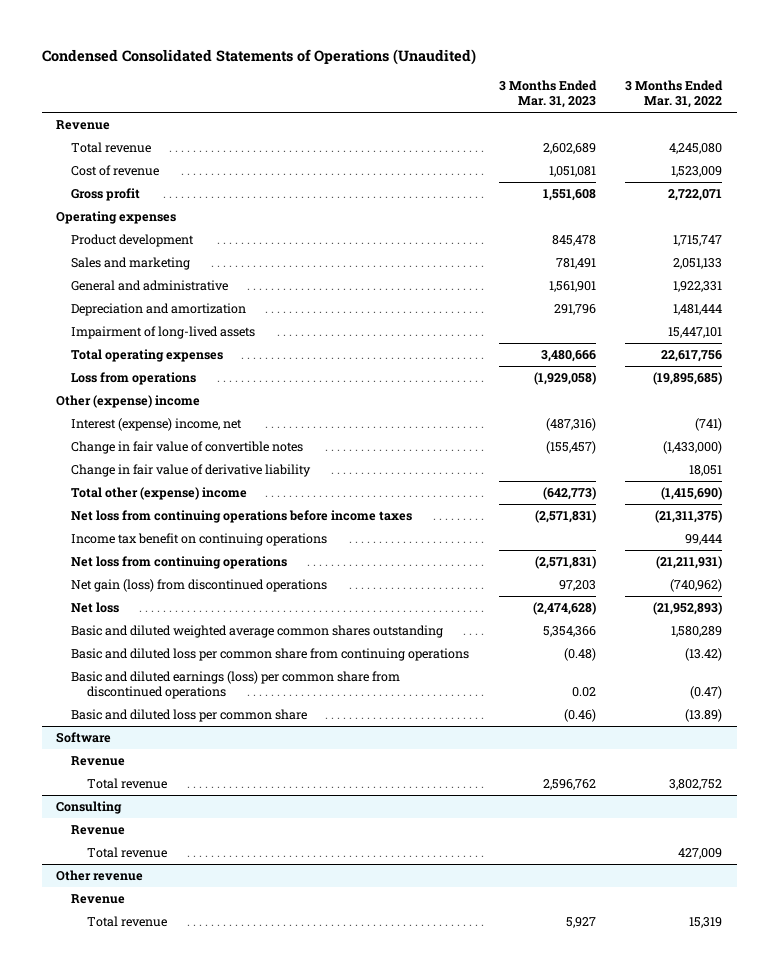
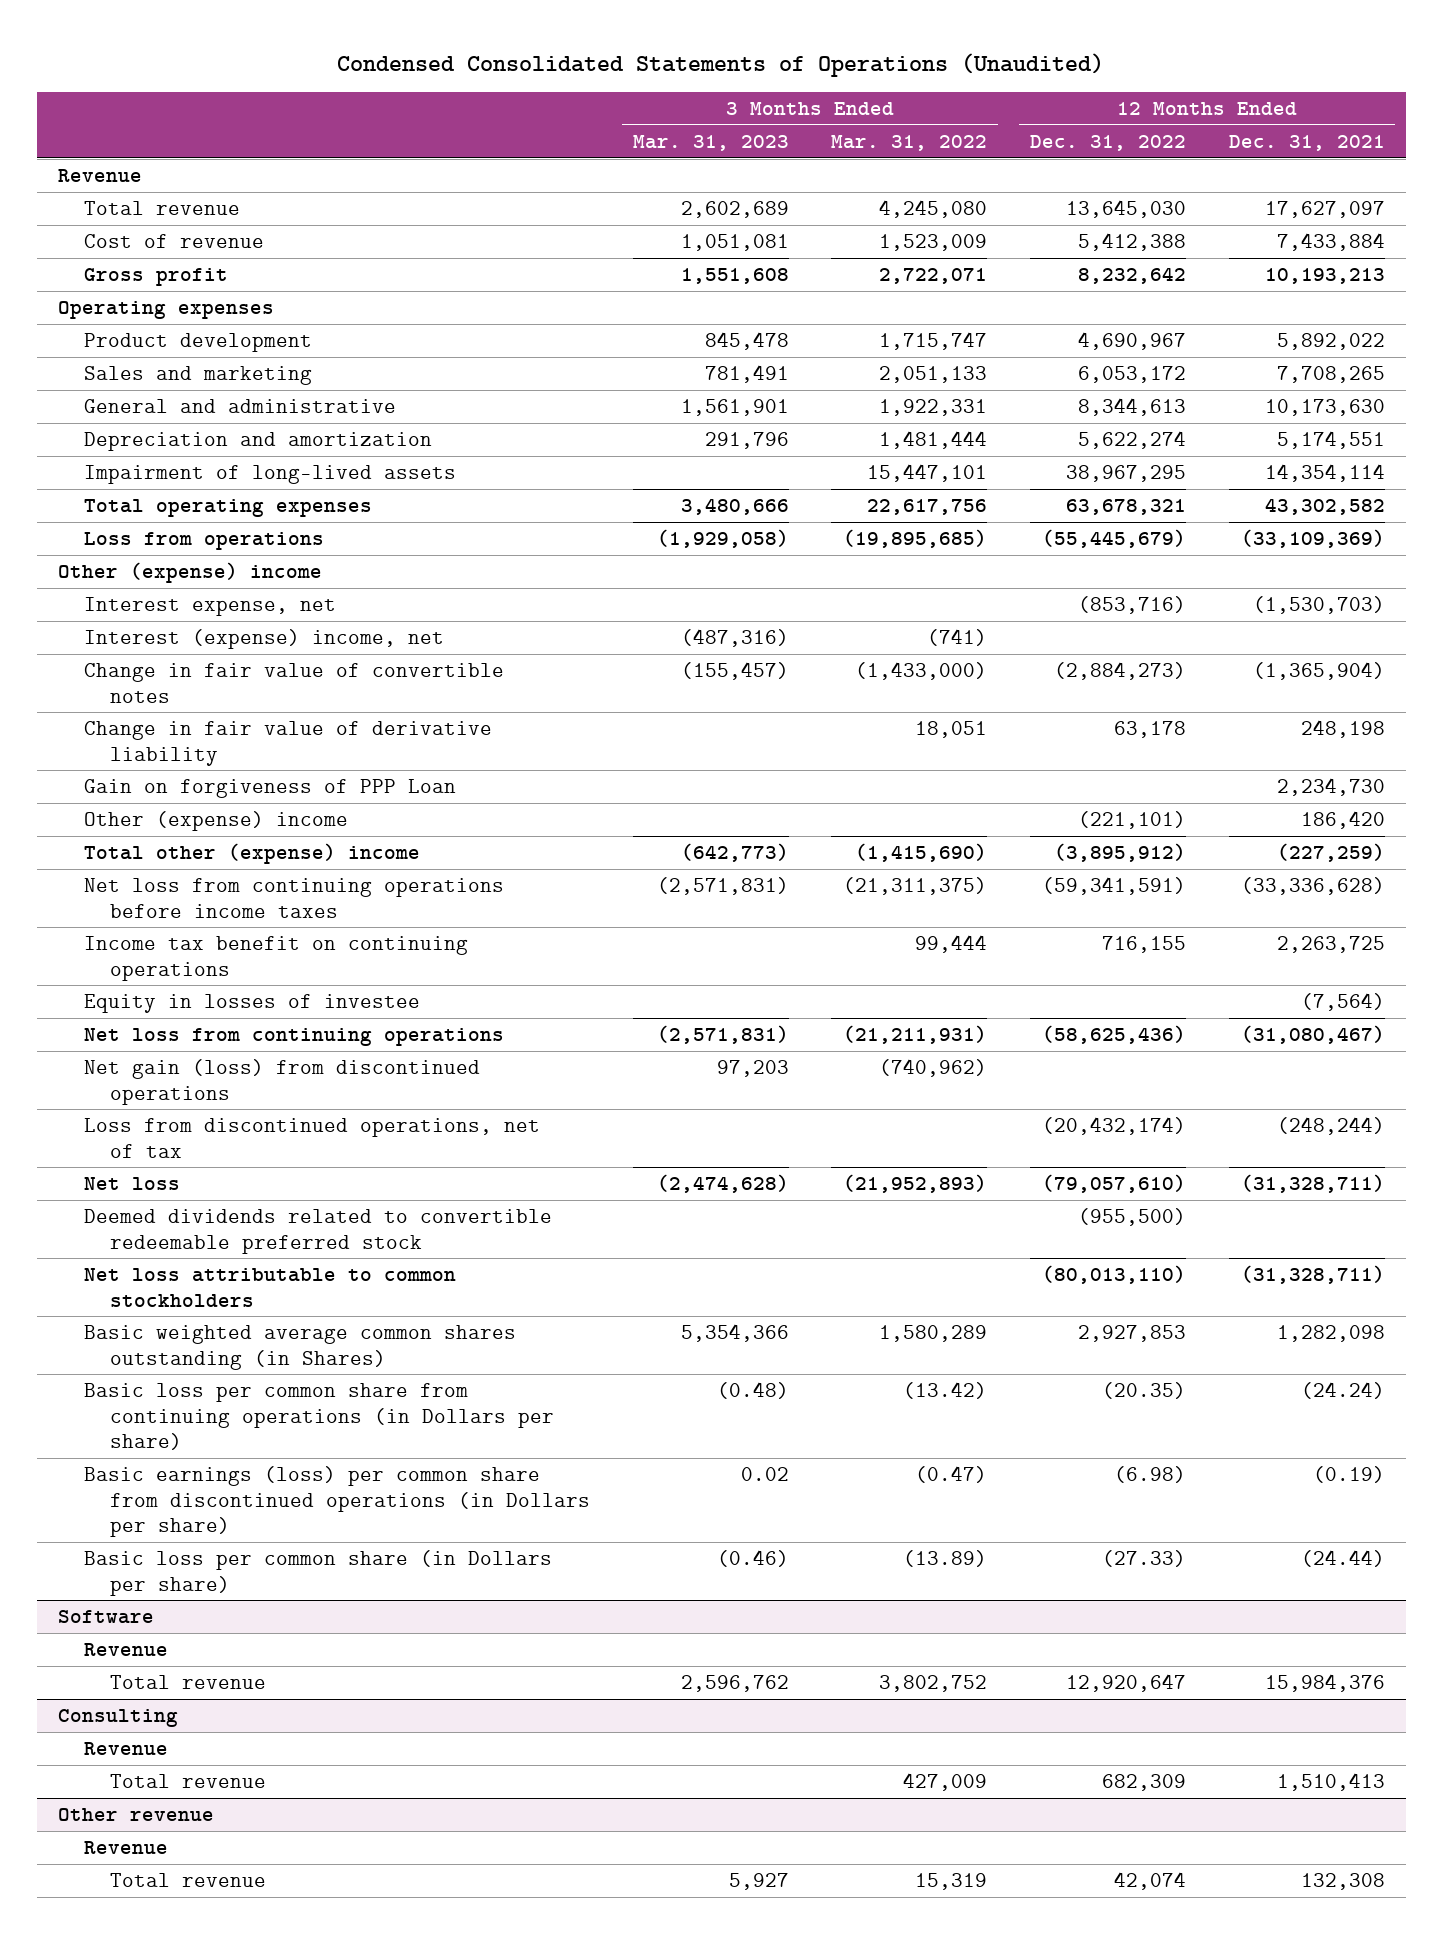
- | 3 Months Ended Mar. 31, 2023 | 3 Months Ended Mar. 31, 2022
+ | 3 Months Ended Mar. 31, 2023 | 3 Months Ended Mar. 31, 2022 | 12 Months Ended Dec. 31, 2022 | 12 Months Ended Dec. 31, 2021
+ Interest expense, net | | | (853,716) | (1,530,703)
+ Gain on forgiveness of PPP Loan | | | | 2,234,730
+ Other (expense) income | | | (221,101) | 186,420
+ Equity in losses of investee | | | | (7,564)
+ Loss from discontinued operations, net of tax | | | (20,432,174) | (248,244)
- Basic and diluted weighted average common shares outstanding | 5,354,366 | 1,580,289
- Basic and diluted loss per common share from continuing operations | (0.48) | (13.42)
- Basic and diluted earnings (loss) per common share from discontinued operations | 0.02 | (0.47)
- Basic and diluted loss per common share | (0.46) | (13.89)
+ Deemed dividends related to convertible redeemable preferred stock | | | (955,500) |
+ Net loss attributable to common stockholders | | | (80,013,110) | (31,328,711)
+ Basic weighted average common shares outstanding (in Shares) | 5,354,366 | 1,580,289 | 2,927,853 | 1,282,098
+ Basic loss per common share from continuing operations (in Dollars per share) | (0.48) | (13.42) | (20.35) | (24.24)
+ Basic earnings (loss) per common share from discontinued operations (in Dollars per share) | 0.02 | (0.47) | (6.98) | (0.19)
+ Basic loss per common share (in Dollars per share) | (0.46) | (13.89) | (27.33) | (24.44)

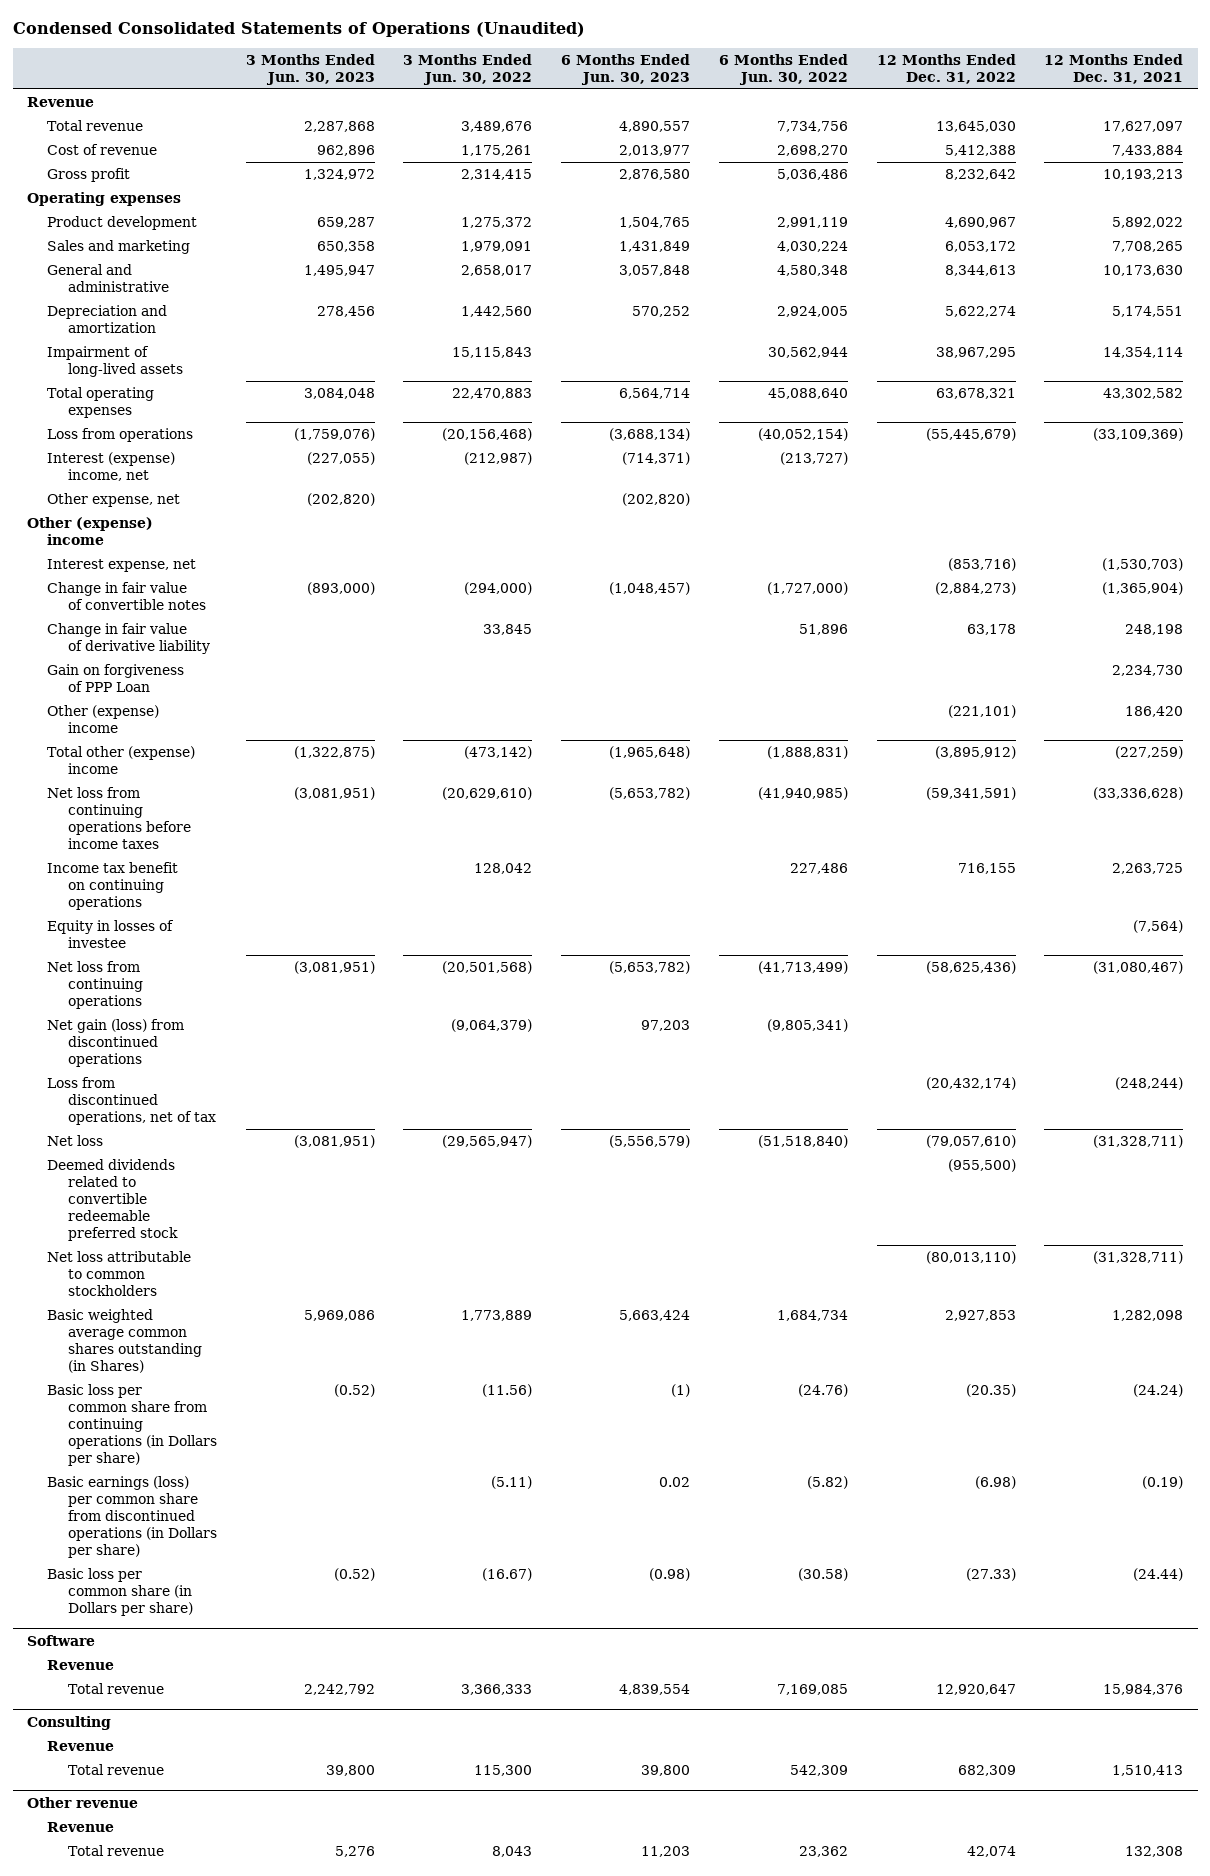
- | 3 Months Ended Mar. 31, 2023 | 3 Months Ended Mar. 31, 2022 | 12 Months Ended Dec. 31, 2022 | 12 Months Ended Dec. 31, 2021
+ | 3 Months Ended Jun. 30, 2023 | 3 Months Ended Jun. 30, 2022 | 6 Months Ended Jun. 30, 2023 | 6 Months Ended Jun. 30, 2022 | 12 Months Ended Dec. 31, 2022 | 12 Months Ended Dec. 31, 2021
moved up: Interest (expense) income, net | (227,055) | (212,987) | (714,371) | (213,727) | |
+ Other expense, net | (202,820) | | (202,820) | | |

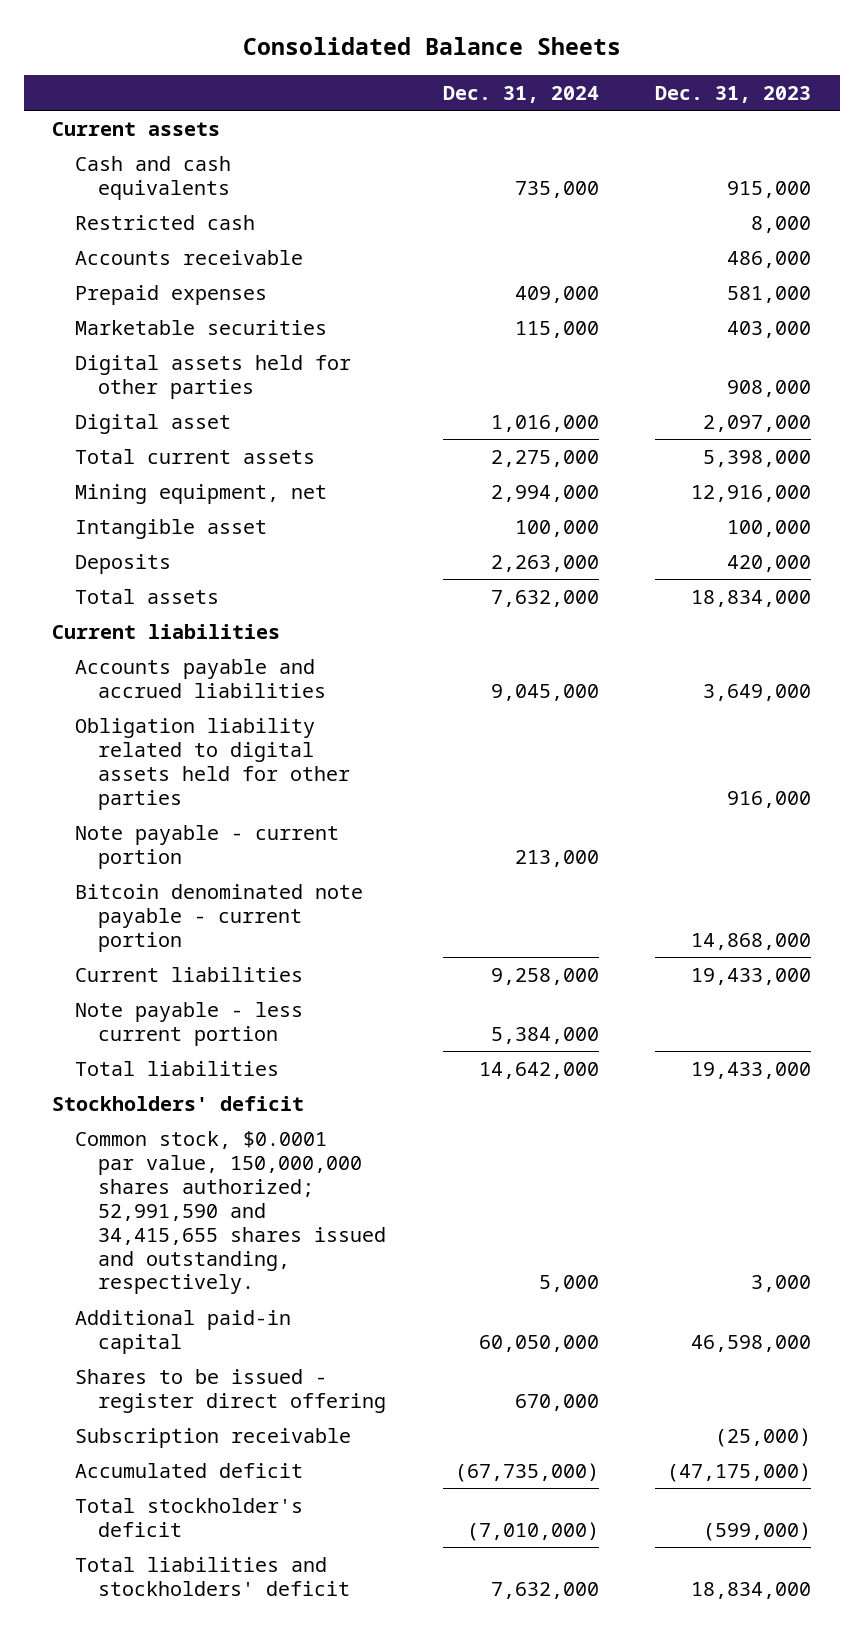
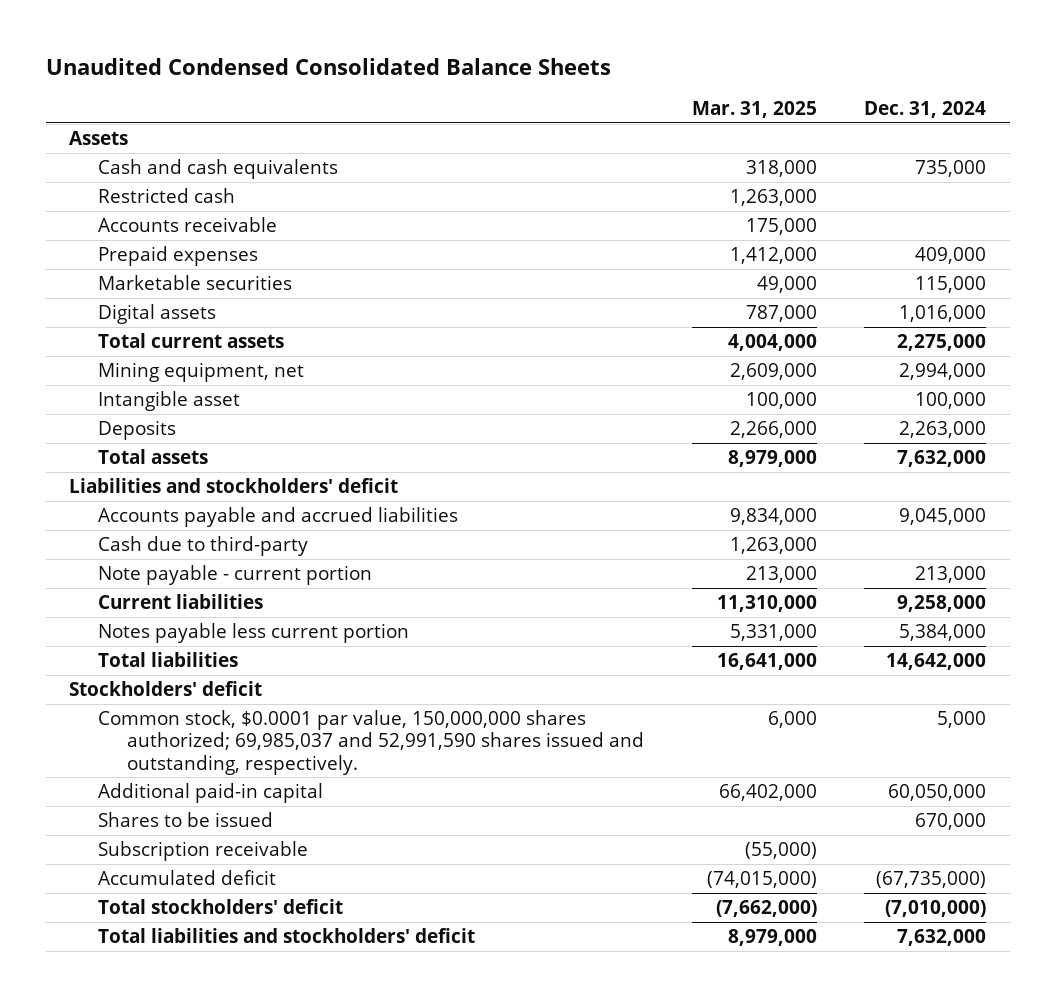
- Consolidated Balance Sheets
+ Unaudited Condensed Consolidated Balance Sheets
- | Dec. 31, 2024 | Dec. 31, 2023
+ | Mar. 31, 2025 | Dec. 31, 2024
- Current assets
+ Assets
- Digital assets held for other parties | | 908,000
- Digital asset | 1,016,000 | 2,097,000
+ Digital assets | 787,000 | 1,016,000
- Current liabilities
+ Liabilities and stockholders' deficit
- Obligation liability related to digital assets held for other parties | | 916,000
+ Cash due to third-party | 1,263,000 |
- Bitcoin denominated note payable - current portion | | 14,868,000
- Note payable - less current portion | 5,384,000 |
+ Notes payable less current portion | 5,331,000 | 5,384,000
- Common stock, $0.0001 par value, 150,000,000 shares authorized; 52,991,590 and 34,415,655 shares issued and outstanding, respectively. | 5,000 | 3,000
+ Common stock, $0.0001 par value, 150,000,000 shares authorized; 69,985,037 and 52,991,590 shares issued and outstanding, respectively. | 6,000 | 5,000
- Shares to be issued - register direct offering | 670,000 |
+ Shares to be issued | | 670,000
- Total stockholder's deficit | (7,010,000) | (599,000)
+ Total stockholders' deficit | (7,662,000) | (7,010,000)

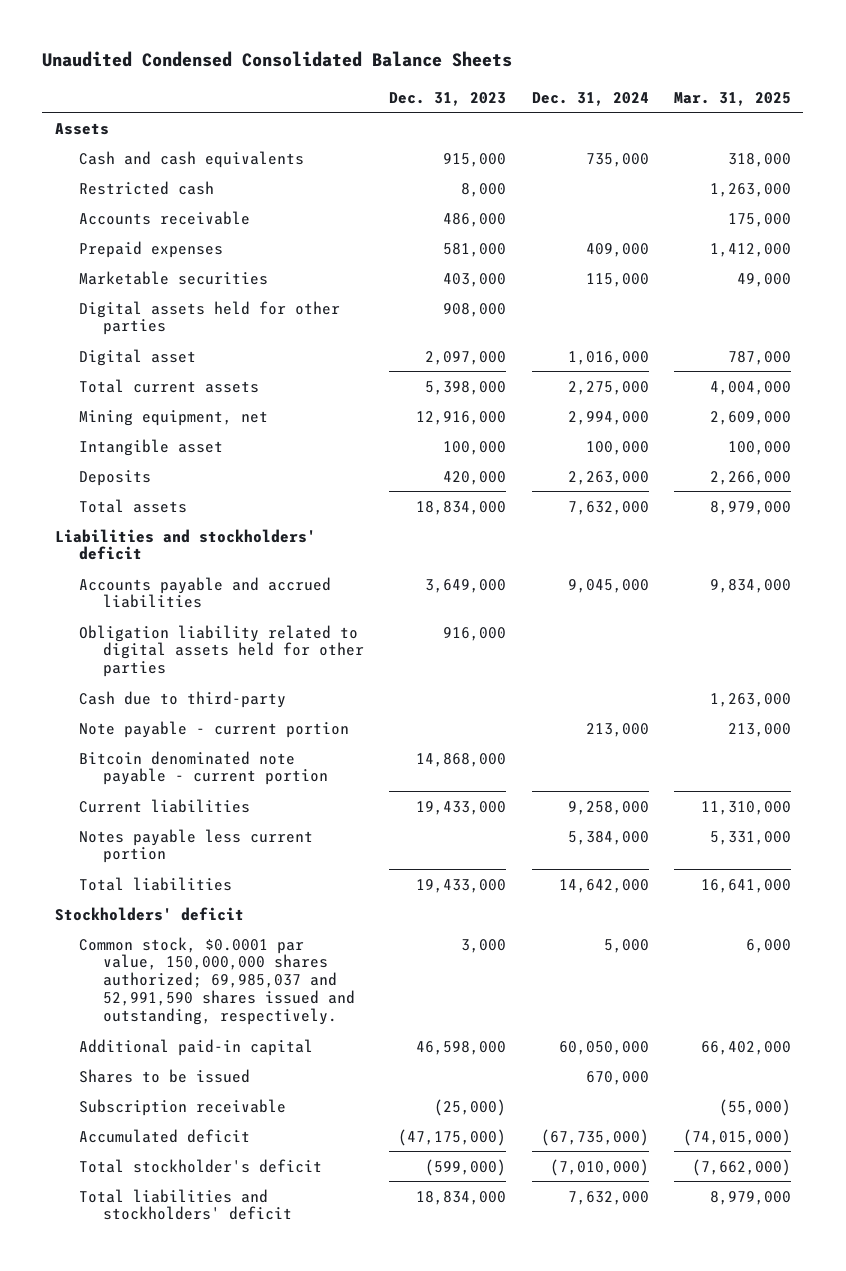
- | Mar. 31, 2025 | Dec. 31, 2024
+ | Dec. 31, 2023 | Dec. 31, 2024 | Mar. 31, 2025
- Digital assets | 787,000 | 1,016,000
+ Digital assets held for other parties | 908,000 | |
+ Digital asset | 2,097,000 | 1,016,000 | 787,000
+ Obligation liability related to digital assets held for other parties | 916,000 | |
+ Bitcoin denominated note payable - current portion | 14,868,000 | |
- Total stockholders' deficit | (7,662,000) | (7,010,000)
+ Total stockholder's deficit | (599,000) | (7,010,000) | (7,662,000)

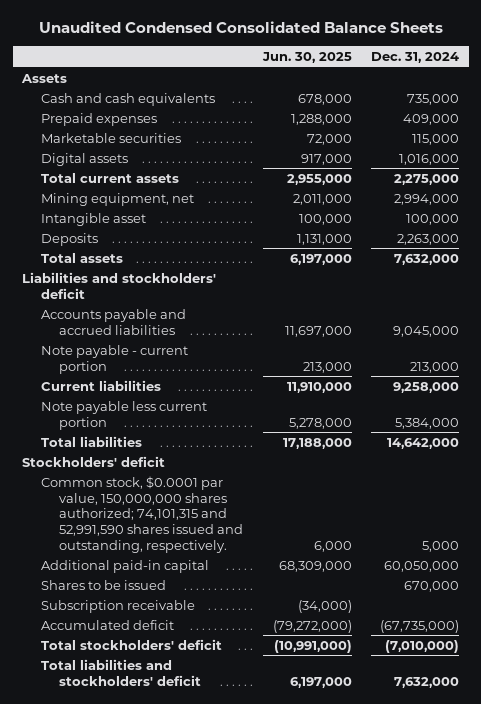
- | Dec. 31, 2023 | Dec. 31, 2024 | Mar. 31, 2025
+ | Jun. 30, 2025 | Dec. 31, 2024
- Restricted cash | 8,000 | | 1,263,000
- Accounts receivable | 486,000 | | 175,000
- Digital assets held for other parties | 908,000 | |
- Digital asset | 2,097,000 | 1,016,000 | 787,000
+ Digital assets | 917,000 | 1,016,000
- Obligation liability related to digital assets held for other parties | 916,000 | |
- Cash due to third-party | | | 1,263,000
- Bitcoin denominated note payable - current portion | 14,868,000 | |
- Notes payable less current portion | | 5,384,000 | 5,331,000
+ Note payable less current portion | 5,278,000 | 5,384,000
- Common stock, $0.0001 par value, 150,000,000 shares authorized; 69,985,037 and 52,991,590 shares issued and outstanding, respectively. | 3,000 | 5,000 | 6,000
+ Common stock, $0.0001 par value, 150,000,000 shares authorized; 74,101,315 and 52,991,590 shares issued and outstanding, respectively. | 6,000 | 5,000
- Total stockholder's deficit | (599,000) | (7,010,000) | (7,662,000)
+ Total stockholders' deficit | (10,991,000) | (7,010,000)

